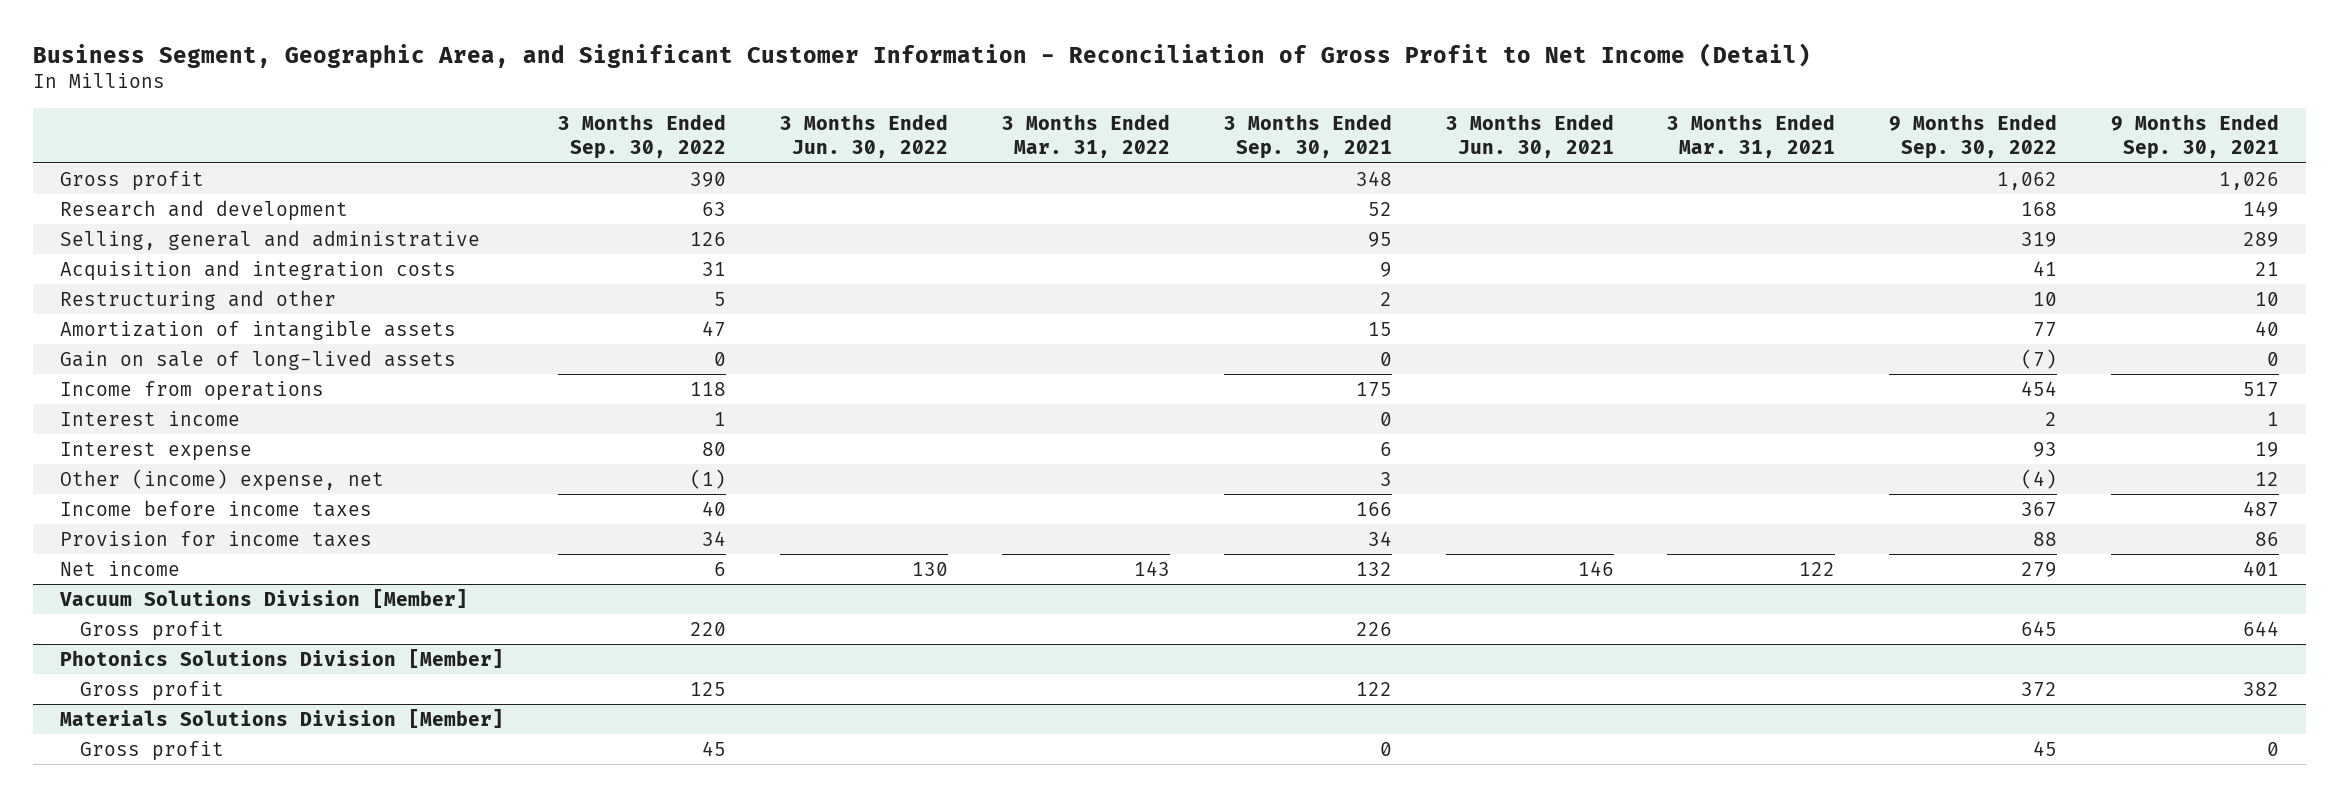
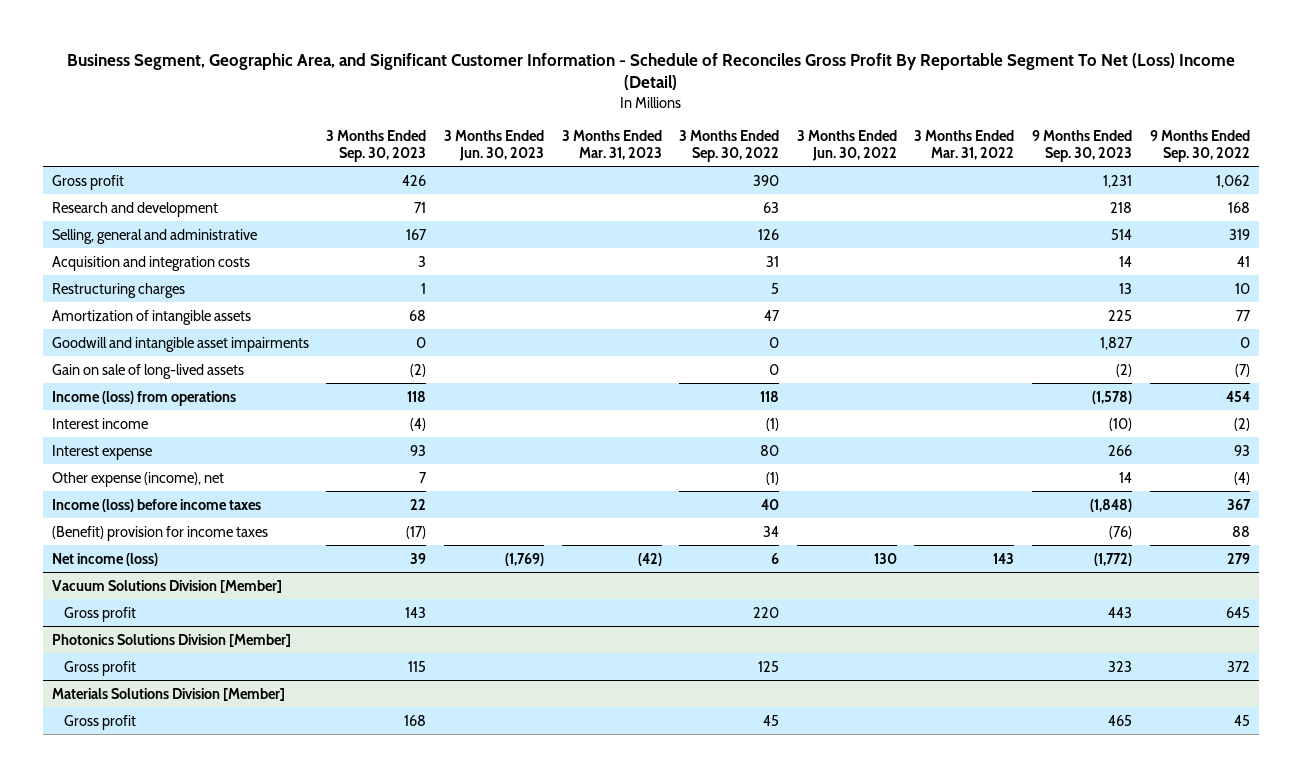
- Business Segment, Geographic Area, and Significant Customer Information - Reconciliation of Gross Profit to Net Income (Detail)
+ Business Segment, Geographic Area, and Significant Customer Information - Schedule of Reconciles Gross Profit By Reportable Segment To Net (Loss) Income (Detail)
- | 3 Months Ended Sep. 30, 2022 | 3 Months Ended Jun. 30, 2022 | 3 Months Ended Mar. 31, 2022 | 3 Months Ended Sep. 30, 2021 | 3 Months Ended Jun. 30, 2021 | 3 Months Ended Mar. 31, 2021 | 9 Months Ended Sep. 30, 2022 | 9 Months Ended Sep. 30, 2021
+ | 3 Months Ended Sep. 30, 2023 | 3 Months Ended Jun. 30, 2023 | 3 Months Ended Mar. 31, 2023 | 3 Months Ended Sep. 30, 2022 | 3 Months Ended Jun. 30, 2022 | 3 Months Ended Mar. 31, 2022 | 9 Months Ended Sep. 30, 2023 | 9 Months Ended Sep. 30, 2022
- Restructuring and other | 5 | | | 2 | | | 10 | 10
+ Restructuring charges | 1 | | | 5 | | | 13 | 10
+ Goodwill and intangible asset impairments | 0 | | | 0 | | | 1,827 | 0
- Income from operations | 118 | | | 175 | | | 454 | 517
- Interest income | 1 | | | 0 | | | 2 | 1
+ Income (loss) from operations | 118 | | | 118 | | | (1,578) | 454
+ Interest income | (4) | | | (1) | | | (10) | (2)
- Other (income) expense, net | (1) | | | 3 | | | (4) | 12
- Income before income taxes | 40 | | | 166 | | | 367 | 487
- Provision for income taxes | 34 | | | 34 | | | 88 | 86
- Net income | 6 | 130 | 143 | 132 | 146 | 122 | 279 | 401
+ Other expense (income), net | 7 | | | (1) | | | 14 | (4)
+ Income (loss) before income taxes | 22 | | | 40 | | | (1,848) | 367
+ (Benefit) provision for income taxes | (17) | | | 34 | | | (76) | 88
+ Net income (loss) | 39 | (1,769) | (42) | 6 | 130 | 143 | (1,772) | 279

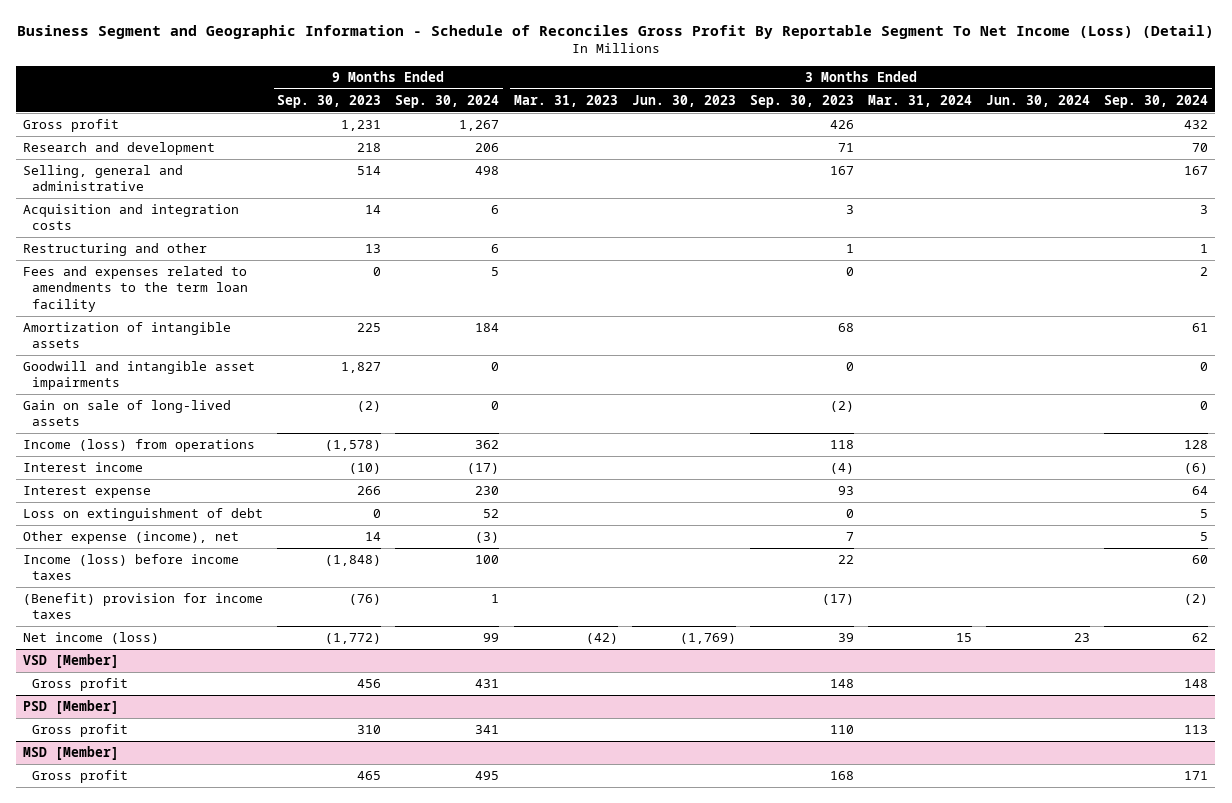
- Business Segment, Geographic Area, and Significant Customer Information - Schedule of Reconciles Gross Profit By Reportable Segment To Net (Loss) Income (Detail)
+ Business Segment and Geographic Information - Schedule of Reconciles Gross Profit By Reportable Segment To Net Income (Loss) (Detail)
- | 3 Months Ended Sep. 30, 2023 | 3 Months Ended Jun. 30, 2023 | 3 Months Ended Mar. 31, 2023 | 3 Months Ended Sep. 30, 2022 | 3 Months Ended Jun. 30, 2022 | 3 Months Ended Mar. 31, 2022 | 9 Months Ended Sep. 30, 2023 | 9 Months Ended Sep. 30, 2022
+ | 9 Months Ended Sep. 30, 2023 | 9 Months Ended Sep. 30, 2024 | 3 Months Ended Mar. 31, 2023 | 3 Months Ended Jun. 30, 2023 | 3 Months Ended Sep. 30, 2023 | 3 Months Ended Mar. 31, 2024 | 3 Months Ended Jun. 30, 2024 | 3 Months Ended Sep. 30, 2024
- Restructuring charges | 1 | | | 5 | | | 13 | 10
+ Restructuring and other | 13 | 6 | | | 1 | | | 1
+ Fees and expenses related to amendments to the term loan facility | 0 | 5 | | | 0 | | | 2
+ Loss on extinguishment of debt | 0 | 52 | | | 0 | | | 5
- Vacuum Solutions Division [Member]
- Gross profit | 143 | | | 220 | | | 443 | 645
- Photonics Solutions Division [Member]
- Gross profit | 115 | | | 125 | | | 323 | 372
- Materials Solutions Division [Member]
+ VSD [Member]
+ Gross profit | 456 | 431 | | | 148 | | | 148
+ PSD [Member]
+ Gross profit | 310 | 341 | | | 110 | | | 113
+ MSD [Member]

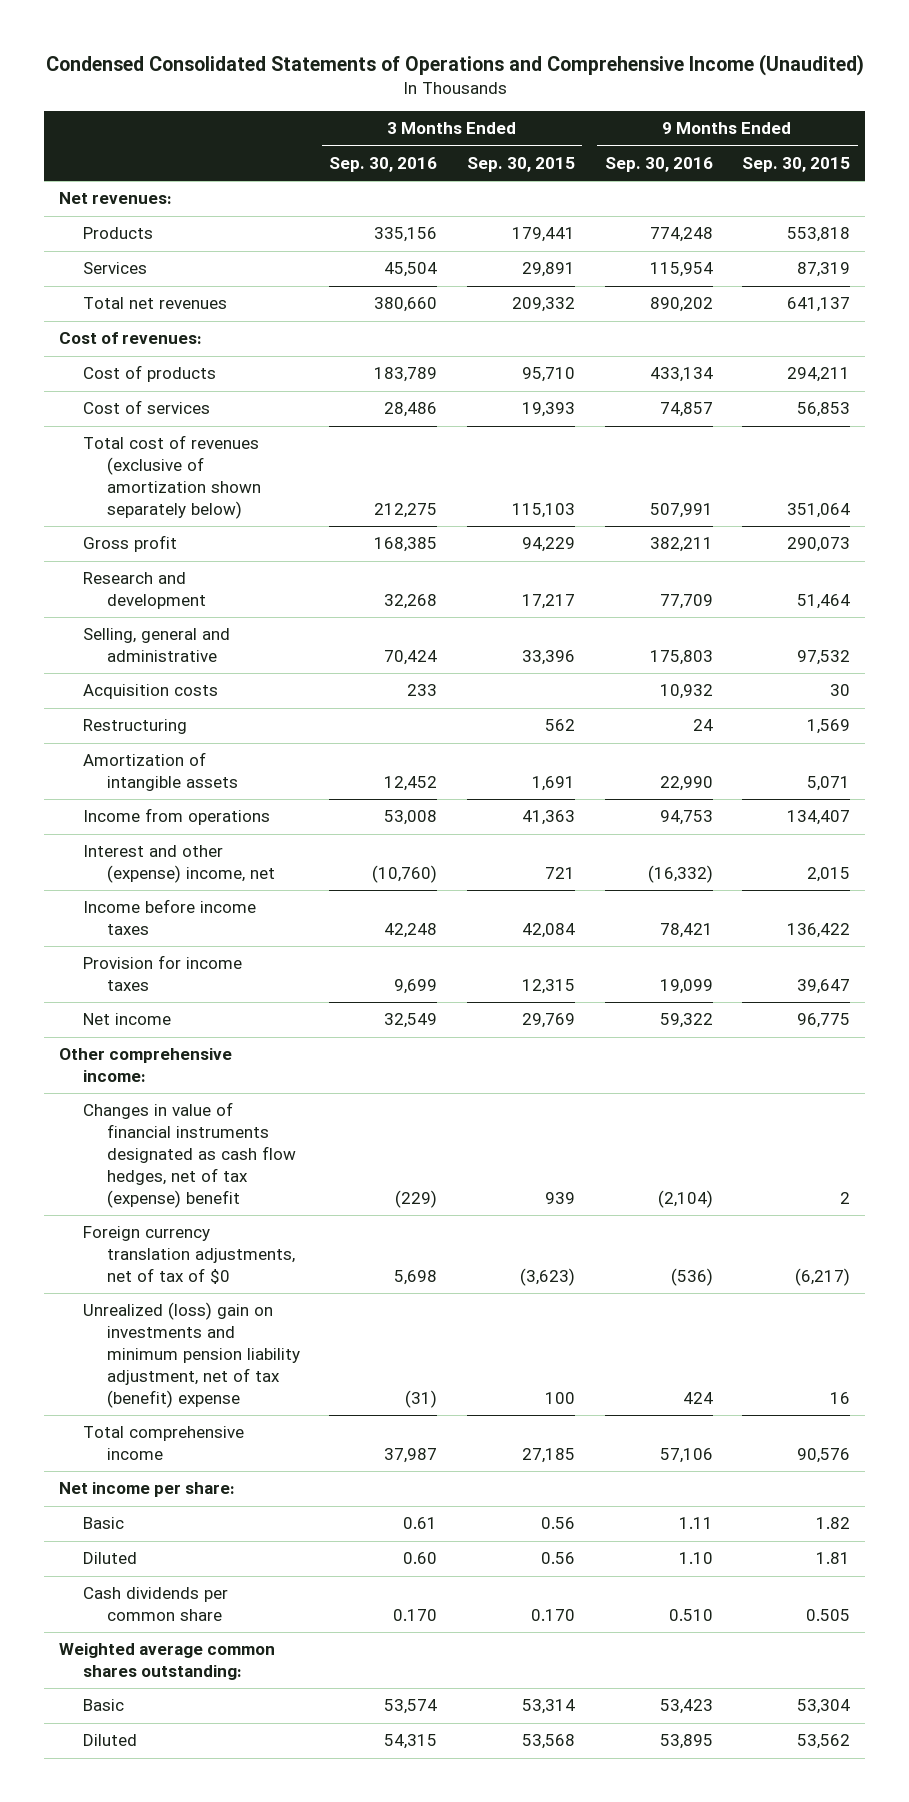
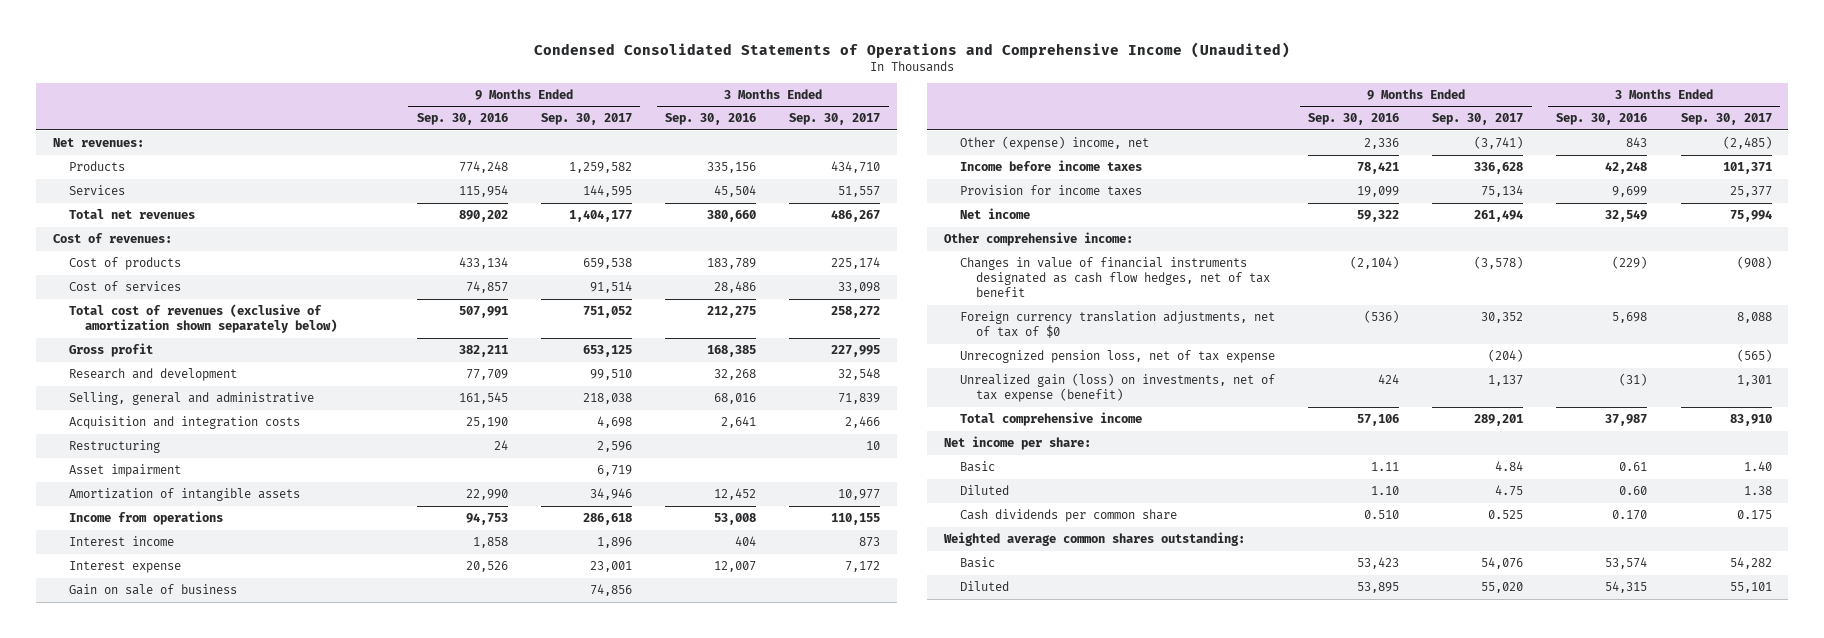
- | 3 Months Ended Sep. 30, 2016 | 3 Months Ended Sep. 30, 2015 | 9 Months Ended Sep. 30, 2016 | 9 Months Ended Sep. 30, 2015
+ | 9 Months Ended Sep. 30, 2016 | 9 Months Ended Sep. 30, 2017 | 3 Months Ended Sep. 30, 2016 | 3 Months Ended Sep. 30, 2017
- Selling, general and administrative | 70,424 | 33,396 | 175,803 | 97,532
- Acquisition costs | 233 | | 10,932 | 30
+ Selling, general and administrative | 161,545 | 218,038 | 68,016 | 71,839
+ Acquisition and integration costs | 25,190 | 4,698 | 2,641 | 2,466
+ Asset impairment | | 6,719 | |
- Interest and other (expense) income, net | (10,760) | 721 | (16,332) | 2,015
+ Interest income | 1,858 | 1,896 | 404 | 873
+ Interest expense | 20,526 | 23,001 | 12,007 | 7,172
+ Gain on sale of business | | 74,856 | |
+ Other (expense) income, net | 2,336 | (3,741) | 843 | (2,485)
- Changes in value of financial instruments designated as cash flow hedges, net of tax (expense) benefit | (229) | 939 | (2,104) | 2
+ Changes in value of financial instruments designated as cash flow hedges, net of tax benefit | (2,104) | (3,578) | (229) | (908)
- Unrealized (loss) gain on investments and minimum pension liability adjustment, net of tax (benefit) expense | (31) | 100 | 424 | 16
+ Unrecognized pension loss, net of tax expense | | (204) | | (565)
+ Unrealized gain (loss) on investments, net of tax expense (benefit) | 424 | 1,137 | (31) | 1,301

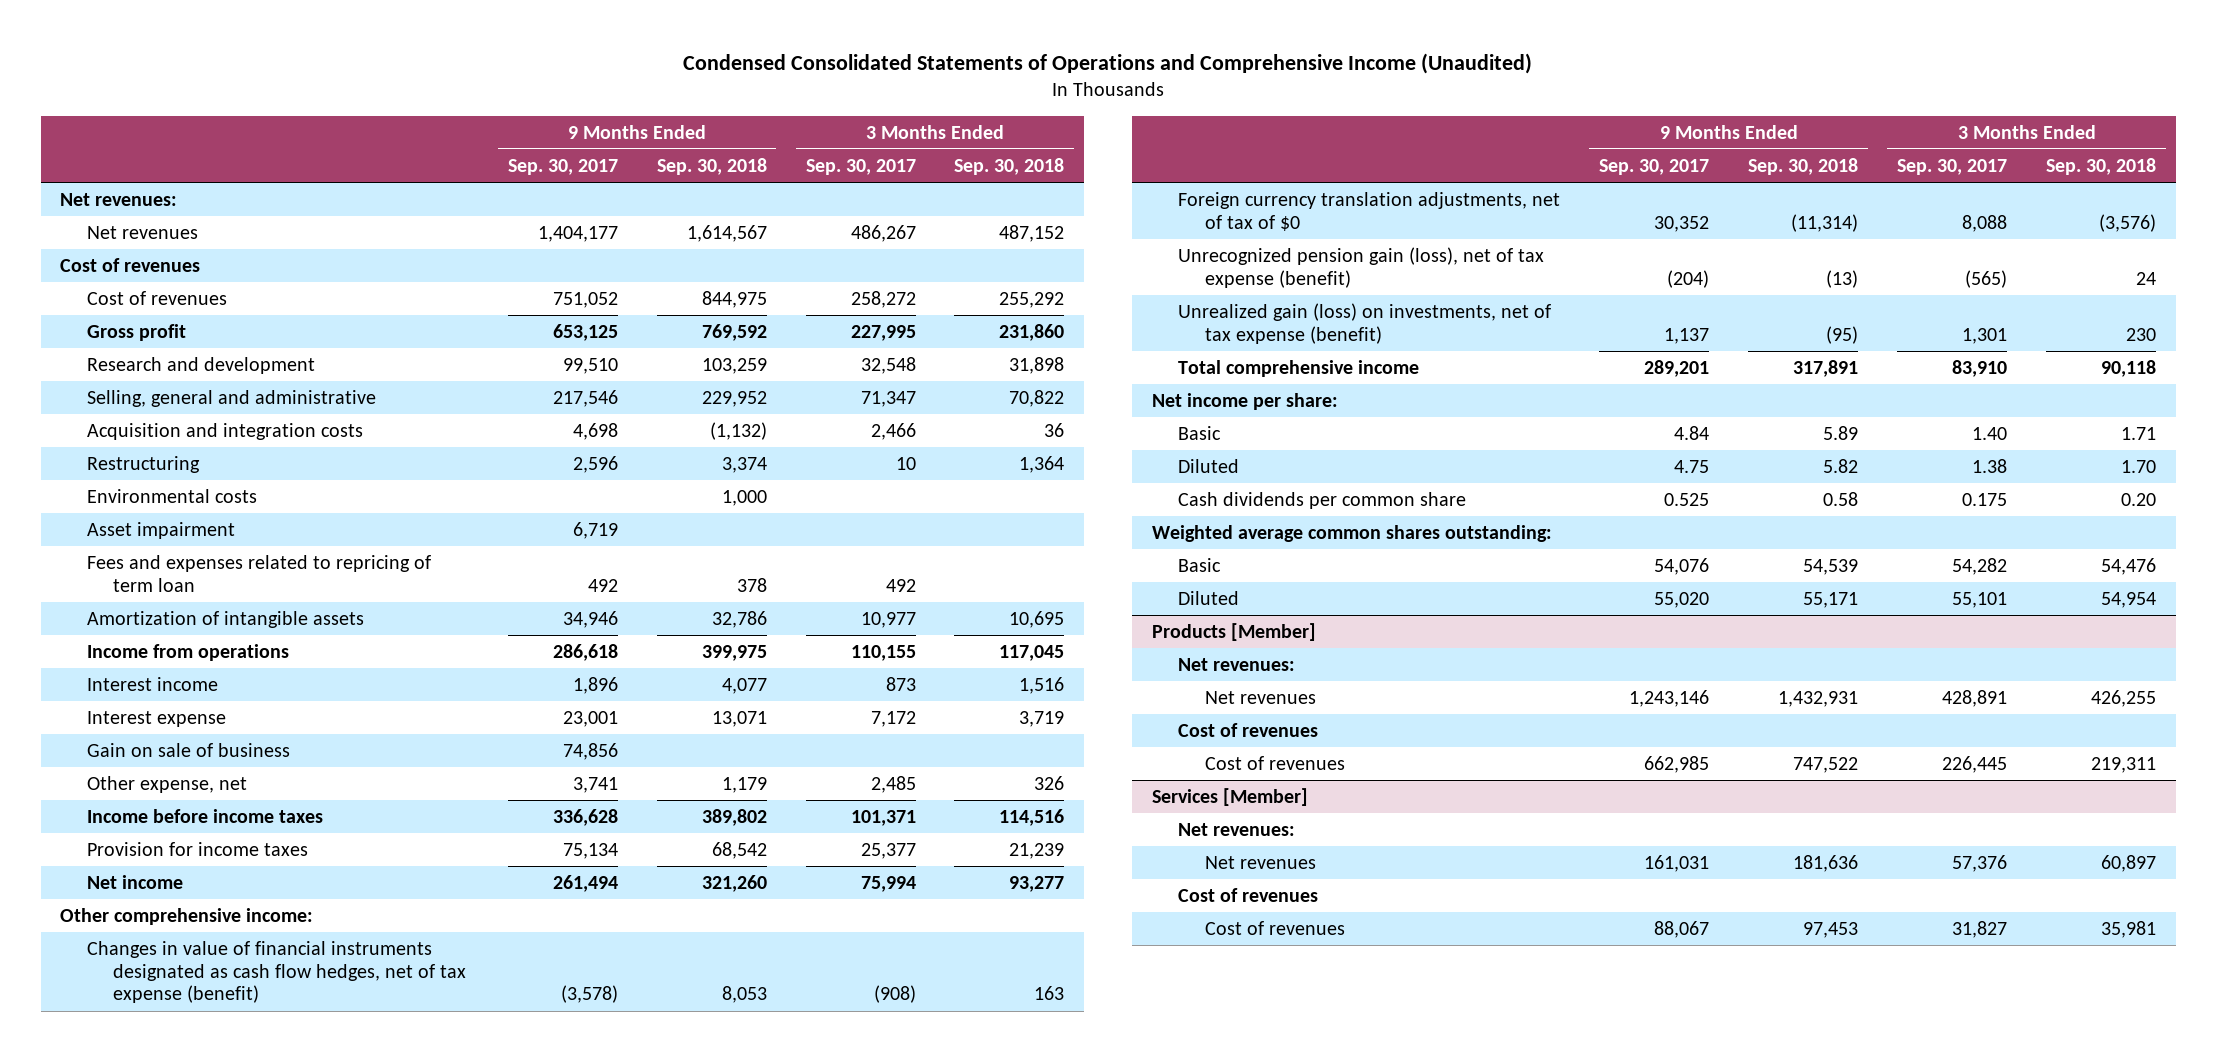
- | 9 Months Ended Sep. 30, 2016 | 9 Months Ended Sep. 30, 2017 | 3 Months Ended Sep. 30, 2016 | 3 Months Ended Sep. 30, 2017
+ | 9 Months Ended Sep. 30, 2017 | 9 Months Ended Sep. 30, 2018 | 3 Months Ended Sep. 30, 2017 | 3 Months Ended Sep. 30, 2018
- Products | 774,248 | 1,259,582 | 335,156 | 434,710
- Services | 115,954 | 144,595 | 45,504 | 51,557
- Total net revenues | 890,202 | 1,404,177 | 380,660 | 486,267
- Cost of revenues:
- Cost of products | 433,134 | 659,538 | 183,789 | 225,174
- Cost of services | 74,857 | 91,514 | 28,486 | 33,098
- Total cost of revenues (exclusive of amortization shown separately below) | 507,991 | 751,052 | 212,275 | 258,272
+ Net revenues | 1,404,177 | 1,614,567 | 486,267 | 487,152
+ Cost of revenues
+ Cost of revenues | 751,052 | 844,975 | 258,272 | 255,292
- Selling, general and administrative | 161,545 | 218,038 | 68,016 | 71,839
+ Selling, general and administrative | 217,546 | 229,952 | 71,347 | 70,822
+ Environmental costs | | 1,000 | |
+ Fees and expenses related to repricing of term loan | 492 | 378 | 492 |
- Other (expense) income, net | 2,336 | (3,741) | 843 | (2,485)
+ Other expense, net | 3,741 | 1,179 | 2,485 | 326
- Changes in value of financial instruments designated as cash flow hedges, net of tax benefit | (2,104) | (3,578) | (229) | (908)
+ Changes in value of financial instruments designated as cash flow hedges, net of tax expense (benefit) | (3,578) | 8,053 | (908) | 163
- Unrecognized pension loss, net of tax expense | | (204) | | (565)
+ Unrecognized pension gain (loss), net of tax expense (benefit) | (204) | (13) | (565) | 24
+ Products [Member]
+ Net revenues:
+ Net revenues | 1,243,146 | 1,432,931 | 428,891 | 426,255
+ Cost of revenues
+ Cost of revenues | 662,985 | 747,522 | 226,445 | 219,311
+ Services [Member]
+ Net revenues:
+ Net revenues | 161,031 | 181,636 | 57,376 | 60,897
+ Cost of revenues
+ Cost of revenues | 88,067 | 97,453 | 31,827 | 35,981

